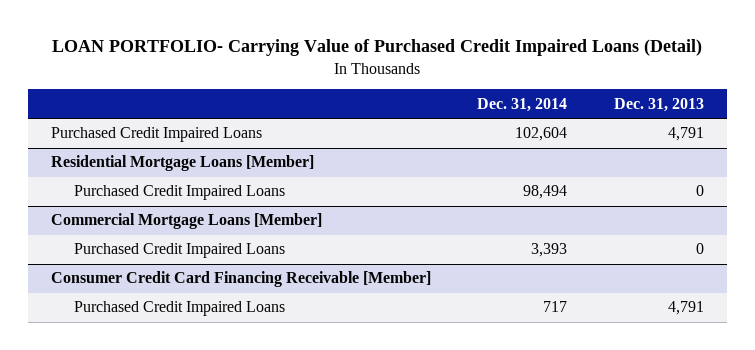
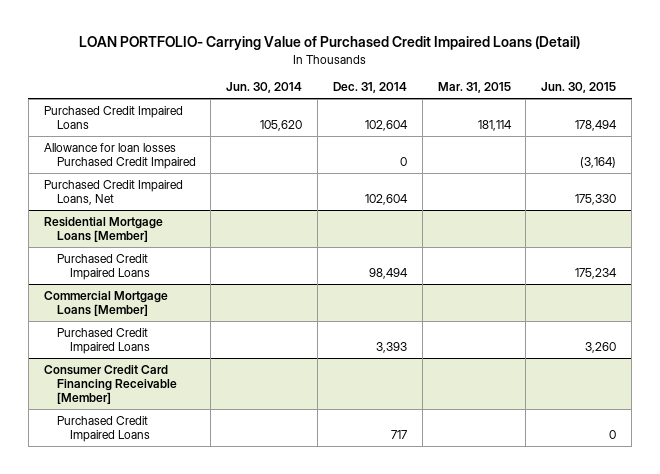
- | Dec. 31, 2014 | Dec. 31, 2013
+ | Jun. 30, 2014 | Dec. 31, 2014 | Mar. 31, 2015 | Jun. 30, 2015
+ Allowance for loan losses Purchased Credit Impaired | | 0 | | (3,164)
+ Purchased Credit Impaired Loans, Net | | 102,604 | | 175,330

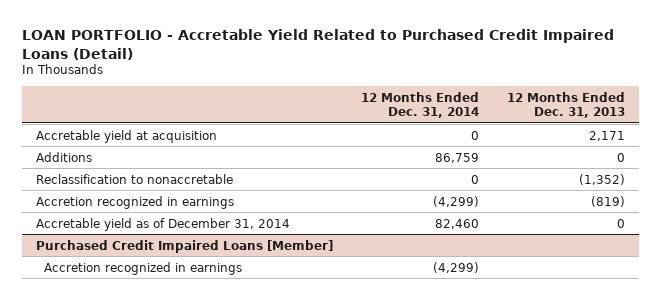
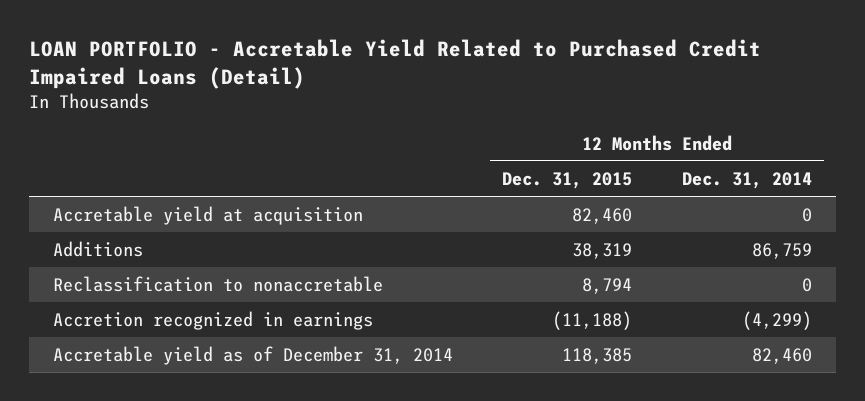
- | 12 Months Ended Dec. 31, 2014 | 12 Months Ended Dec. 31, 2013
+ | 12 Months Ended Dec. 31, 2015 | 12 Months Ended Dec. 31, 2014
- Purchased Credit Impaired Loans [Member]
- Accretion recognized in earnings | (4,299) |

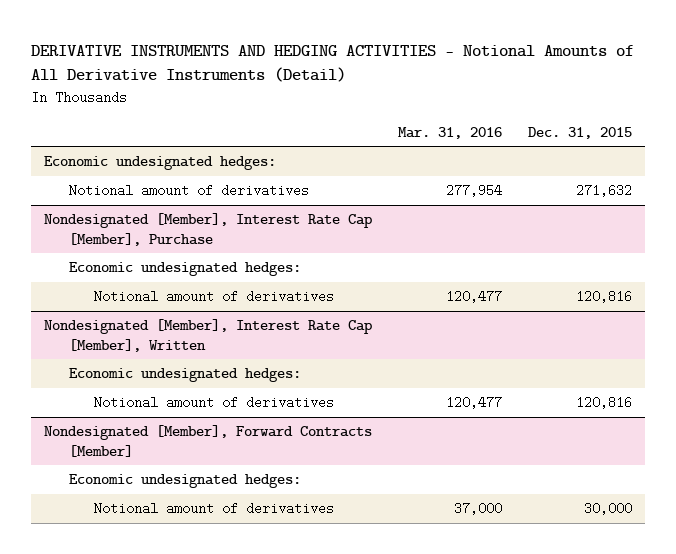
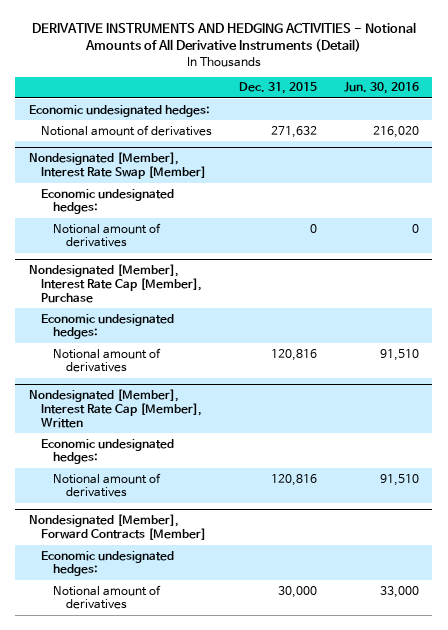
- | Mar. 31, 2016 | Dec. 31, 2015
+ | Dec. 31, 2015 | Jun. 30, 2016
+ Nondesignated [Member], Interest Rate Swap [Member]
+ Economic undesignated hedges:
+ Notional amount of derivatives | 0 | 0

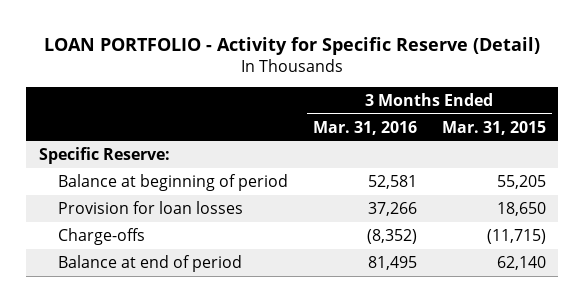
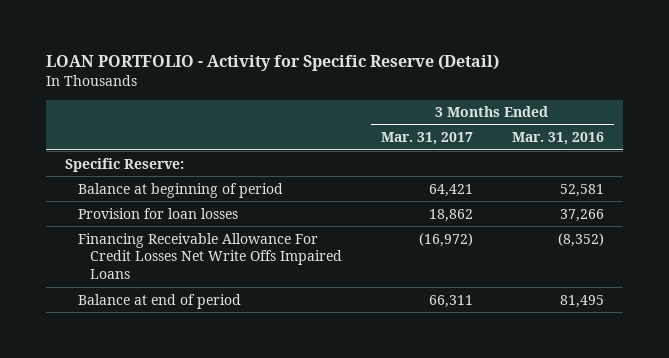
- | 3 Months Ended Mar. 31, 2016 | 3 Months Ended Mar. 31, 2015
+ | 3 Months Ended Mar. 31, 2017 | 3 Months Ended Mar. 31, 2016
- Charge-offs | (8,352) | (11,715)
+ Financing Receivable Allowance For Credit Losses Net Write Offs Impaired Loans | (16,972) | (8,352)

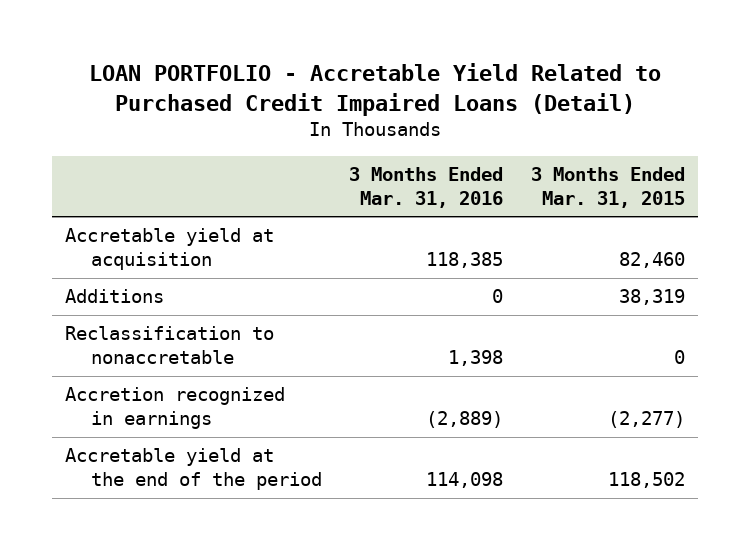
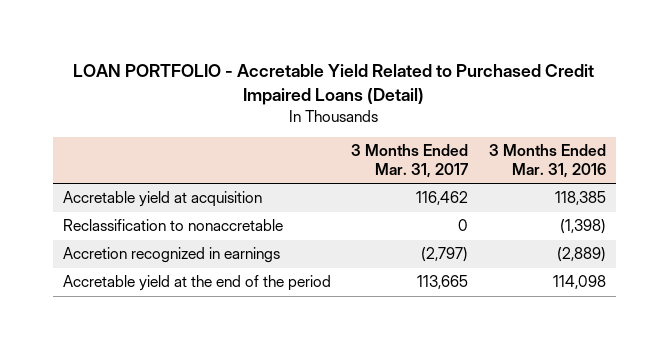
- | 3 Months Ended Mar. 31, 2016 | 3 Months Ended Mar. 31, 2015
+ | 3 Months Ended Mar. 31, 2017 | 3 Months Ended Mar. 31, 2016
- Additions | 0 | 38,319
- Reclassification to nonaccretable | 1,398 | 0
+ Reclassification to nonaccretable | 0 | (1,398)

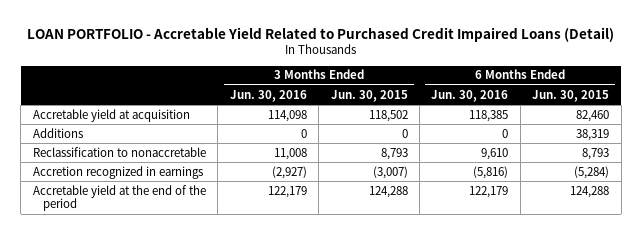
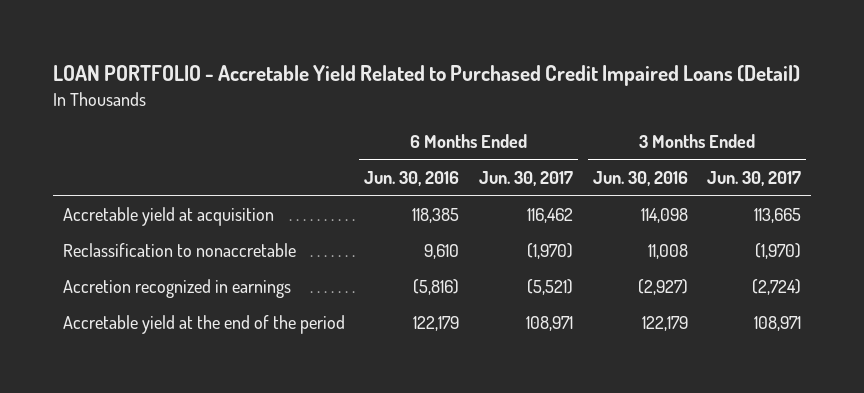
- | 3 Months Ended Jun. 30, 2016 | 3 Months Ended Jun. 30, 2015 | 6 Months Ended Jun. 30, 2016 | 6 Months Ended Jun. 30, 2015
+ | 6 Months Ended Jun. 30, 2016 | 6 Months Ended Jun. 30, 2017 | 3 Months Ended Jun. 30, 2016 | 3 Months Ended Jun. 30, 2017
- Additions | 0 | 0 | 0 | 38,319

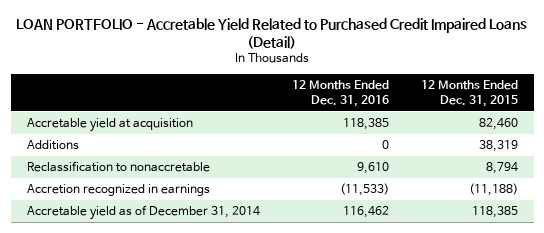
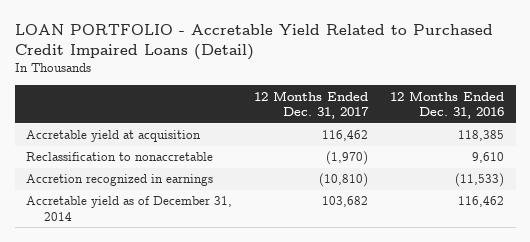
- | 12 Months Ended Dec. 31, 2016 | 12 Months Ended Dec. 31, 2015
+ | 12 Months Ended Dec. 31, 2017 | 12 Months Ended Dec. 31, 2016
- Additions | 0 | 38,319

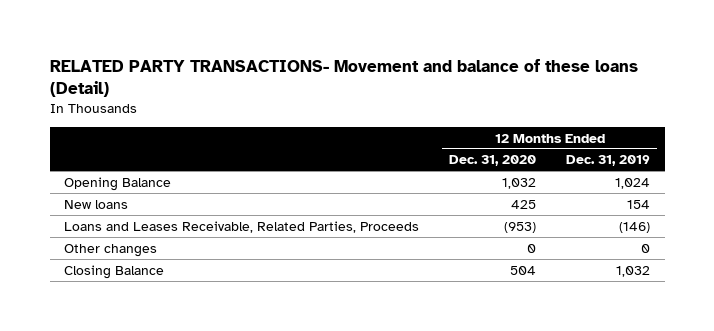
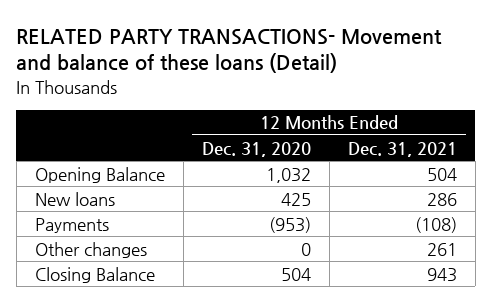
- | 12 Months Ended Dec. 31, 2020 | 12 Months Ended Dec. 31, 2019
+ | 12 Months Ended Dec. 31, 2020 | 12 Months Ended Dec. 31, 2021
- Loans and Leases Receivable, Related Parties, Proceeds | (953) | (146)
+ Payments | (953) | (108)

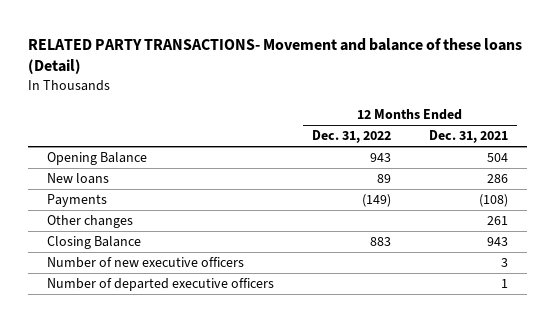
- | 12 Months Ended Dec. 31, 2020 | 12 Months Ended Dec. 31, 2021
+ | 12 Months Ended Dec. 31, 2022 | 12 Months Ended Dec. 31, 2021
+ Number of new executive officers | | 3
+ Number of departed executive officers | | 1

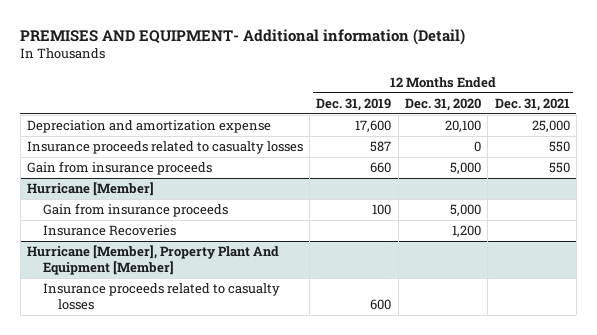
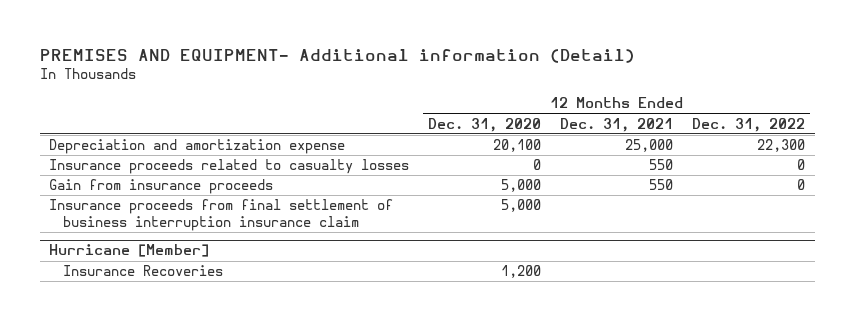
- | 12 Months Ended Dec. 31, 2019 | 12 Months Ended Dec. 31, 2020 | 12 Months Ended Dec. 31, 2021
+ | 12 Months Ended Dec. 31, 2020 | 12 Months Ended Dec. 31, 2021 | 12 Months Ended Dec. 31, 2022
+ Insurance proceeds from final settlement of business interruption insurance claim | 5,000 | |
@ Hurricane [Member]
- Gain from insurance proceeds | 100 | 5,000 |
- Hurricane [Member], Property Plant And Equipment [Member]
- Insurance proceeds related to casualty losses | 600 | |

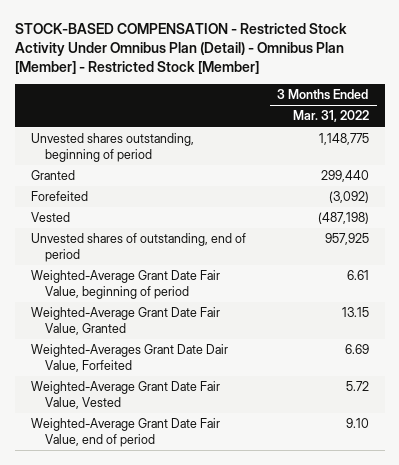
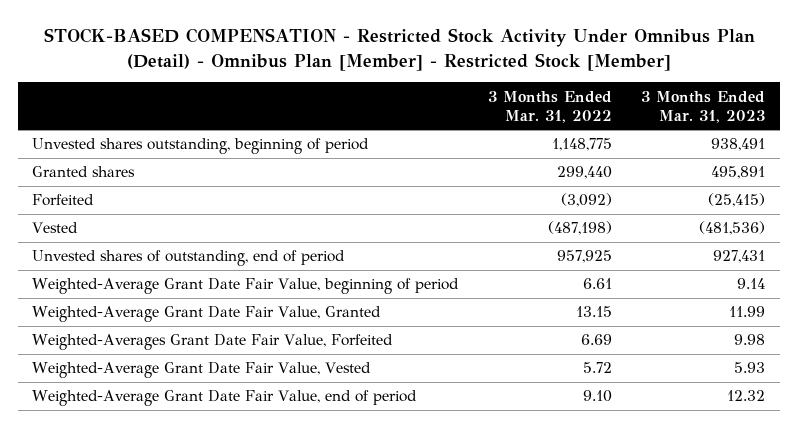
- | 3 Months Ended Mar. 31, 2022
+ | 3 Months Ended Mar. 31, 2022 | 3 Months Ended Mar. 31, 2023
- Granted | 299,440
- Forefeited | (3,092)
+ Granted shares | 299,440 | 495,891
+ Forfeited | (3,092) | (25,415)
- Weighted-Averages Grant Date Dair Value, Forfeited | 6.69
+ Weighted-Averages Grant Date Fair Value, Forfeited | 6.69 | 9.98

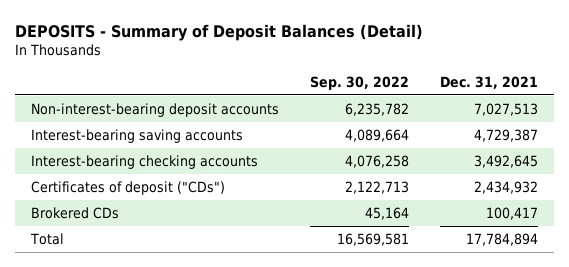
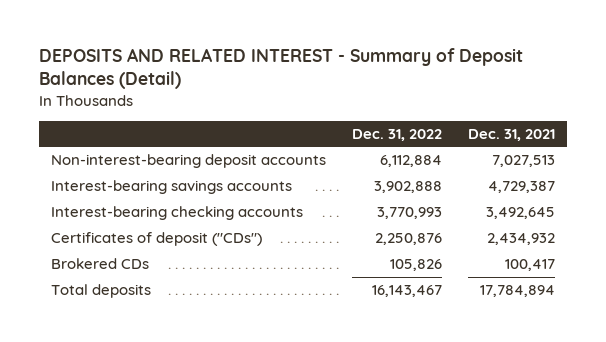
- DEPOSITS - Summary of Deposit Balances (Detail)
+ DEPOSITS AND RELATED INTEREST - Summary of Deposit Balances (Detail)
- | Sep. 30, 2022 | Dec. 31, 2021
+ | Dec. 31, 2022 | Dec. 31, 2021
- Interest-bearing saving accounts | 4,089,664 | 4,729,387
+ Interest-bearing savings accounts | 3,902,888 | 4,729,387
- Total | 16,569,581 | 17,784,894
+ Total deposits | 16,143,467 | 17,784,894

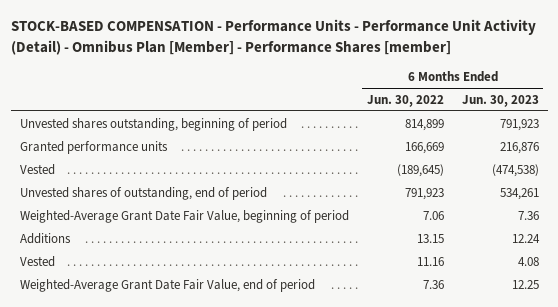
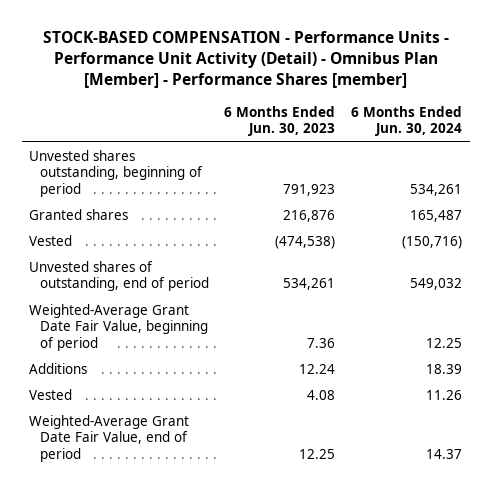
- | 6 Months Ended Jun. 30, 2022 | 6 Months Ended Jun. 30, 2023
+ | 6 Months Ended Jun. 30, 2023 | 6 Months Ended Jun. 30, 2024
- Granted performance units | 166,669 | 216,876
+ Granted shares | 216,876 | 165,487

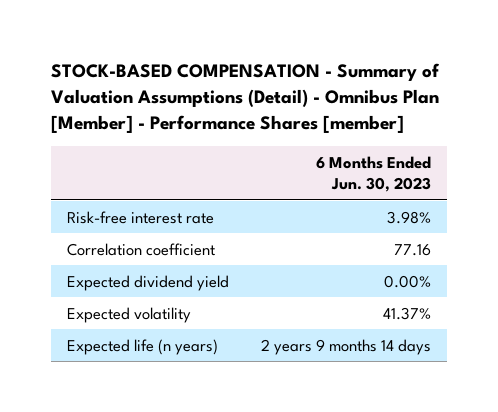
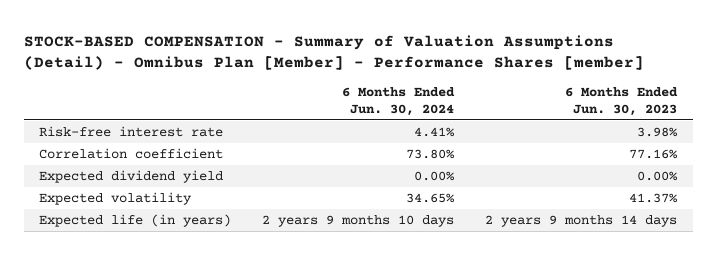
- | 6 Months Ended Jun. 30, 2023
+ | 6 Months Ended Jun. 30, 2024 | 6 Months Ended Jun. 30, 2023
- Correlation coefficient | 77.16
+ Correlation coefficient | 73.80% | 77.16%
- Expected life (n years) | 2 years 9 months 14 days
+ Expected life (in years) | 2 years 9 months 10 days | 2 years 9 months 14 days

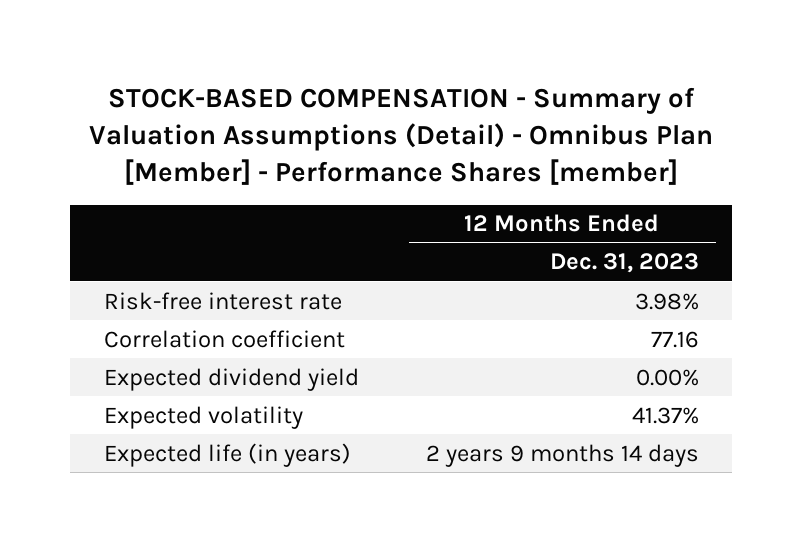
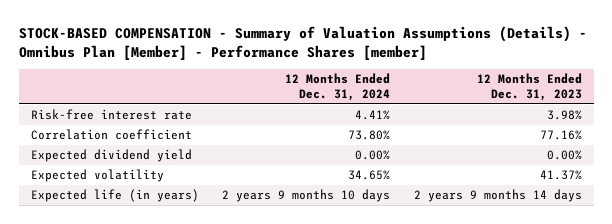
- STOCK-BASED COMPENSATION - Summary of Valuation Assumptions (Detail) - Omnibus Plan [Member] - Performance Shares [member]
+ STOCK-BASED COMPENSATION - Summary of Valuation Assumptions (Details) - Omnibus Plan [Member] - Performance Shares [member]
- | 12 Months Ended Dec. 31, 2023
+ | 12 Months Ended Dec. 31, 2024 | 12 Months Ended Dec. 31, 2023
- Correlation coefficient | 77.16
+ Correlation coefficient | 73.80% | 77.16%

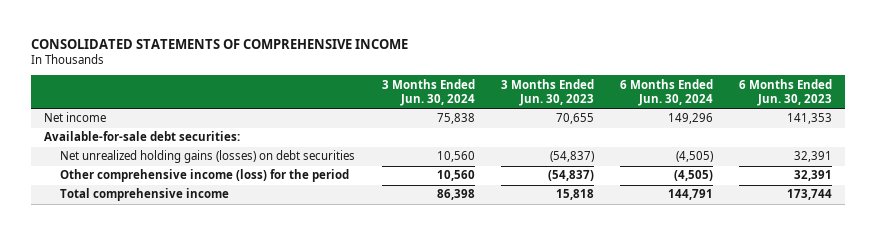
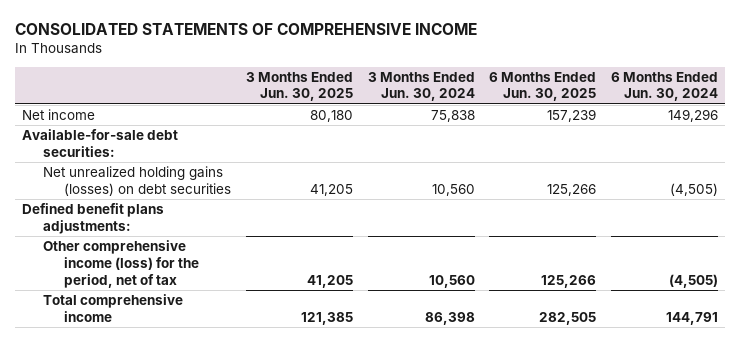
- | 3 Months Ended Jun. 30, 2024 | 3 Months Ended Jun. 30, 2023 | 6 Months Ended Jun. 30, 2024 | 6 Months Ended Jun. 30, 2023
+ | 3 Months Ended Jun. 30, 2025 | 3 Months Ended Jun. 30, 2024 | 6 Months Ended Jun. 30, 2025 | 6 Months Ended Jun. 30, 2024
- Other comprehensive income (loss) for the period | 10,560 | (54,837) | (4,505) | 32,391
+ Defined benefit plans adjustments:
+ Other comprehensive income (loss) for the period, net of tax | 41,205 | 10,560 | 125,266 | (4,505)

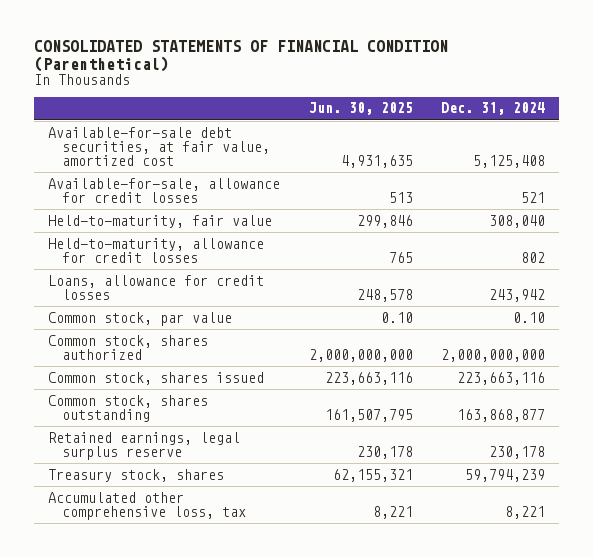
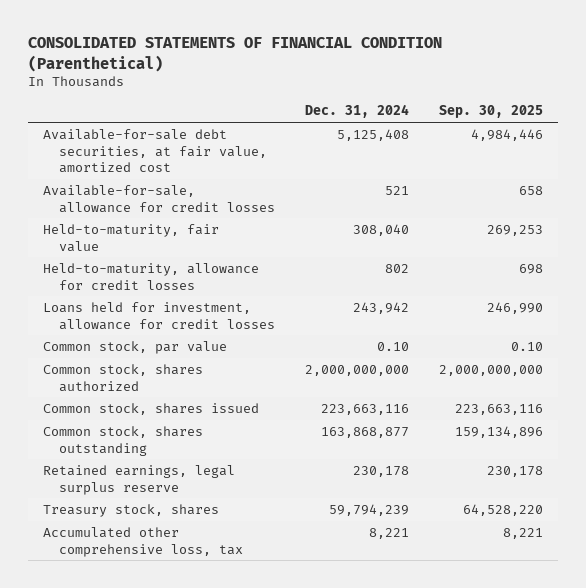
- | Jun. 30, 2025 | Dec. 31, 2024
+ | Dec. 31, 2024 | Sep. 30, 2025
- Loans, allowance for credit losses | 248,578 | 243,942
+ Loans held for investment, allowance for credit losses | 243,942 | 246,990

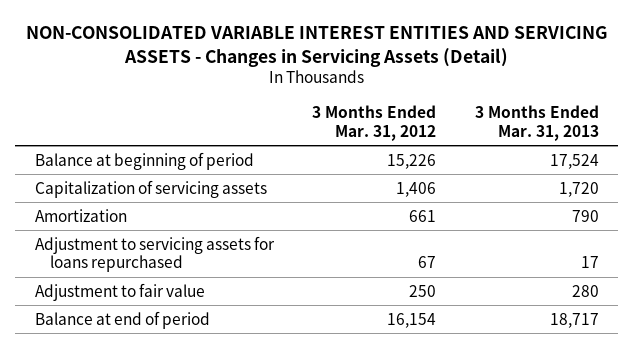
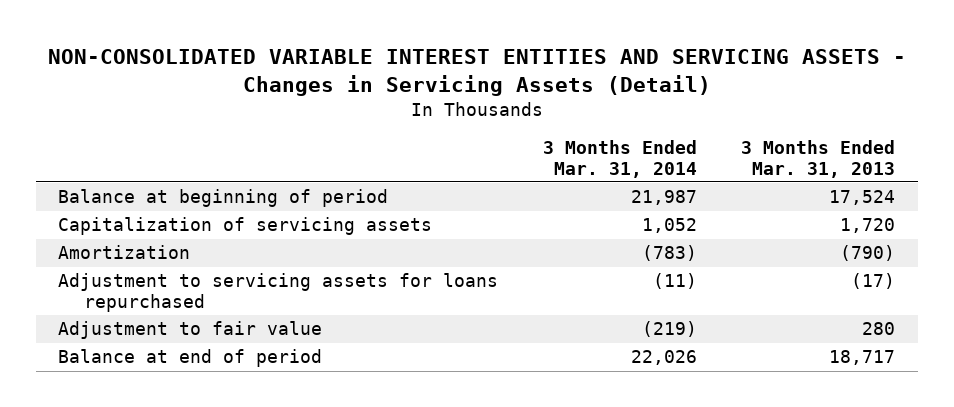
- | 3 Months Ended Mar. 31, 2012 | 3 Months Ended Mar. 31, 2013
+ | 3 Months Ended Mar. 31, 2014 | 3 Months Ended Mar. 31, 2013
- Amortization | 661 | 790
- Adjustment to servicing assets for loans repurchased | 67 | 17
+ Amortization | (783) | (790)
+ Adjustment to servicing assets for loans repurchased | (11) | (17)

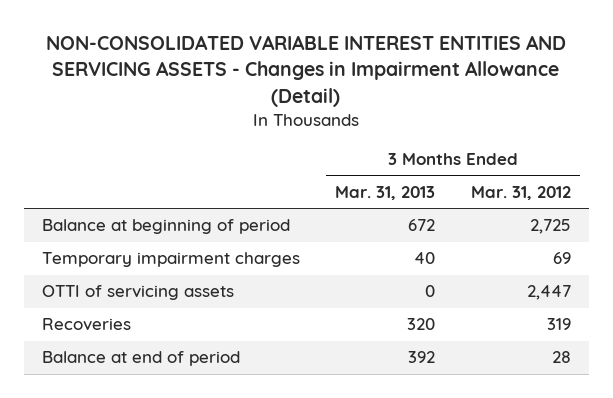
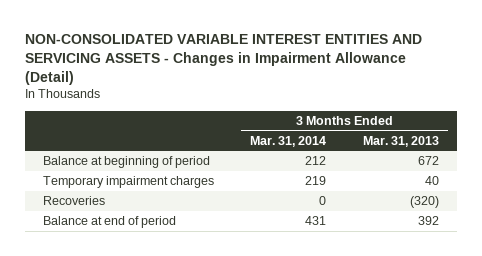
- | 3 Months Ended Mar. 31, 2013 | 3 Months Ended Mar. 31, 2012
+ | 3 Months Ended Mar. 31, 2014 | 3 Months Ended Mar. 31, 2013
- OTTI of servicing assets | 0 | 2,447
- Recoveries | 320 | 319
+ Recoveries | 0 | (320)

